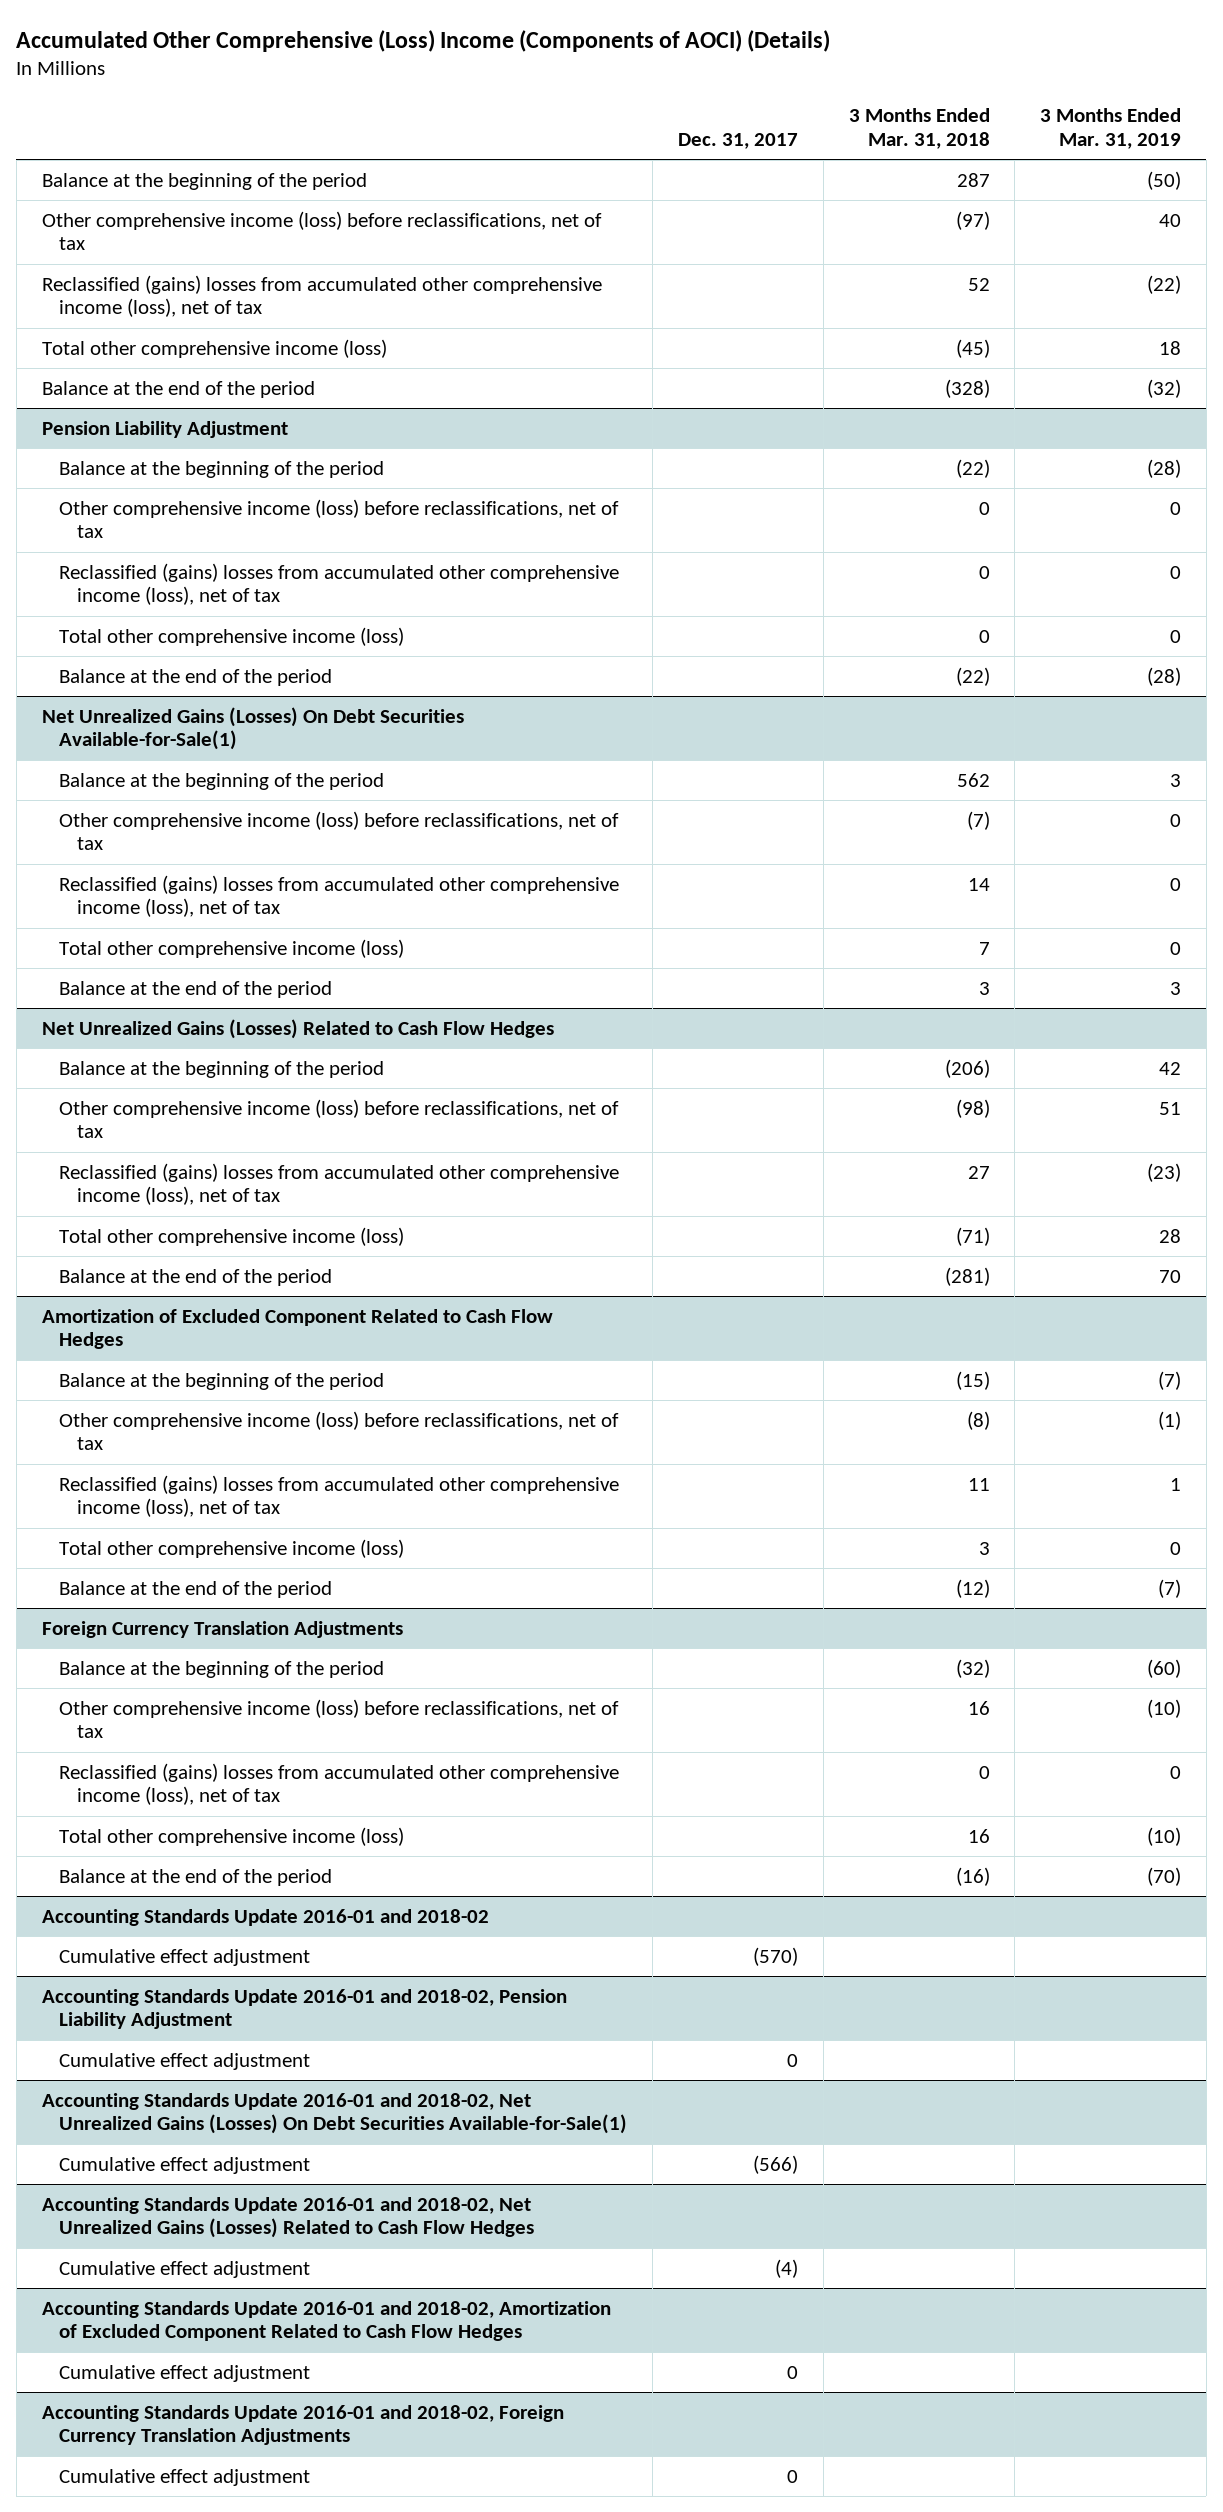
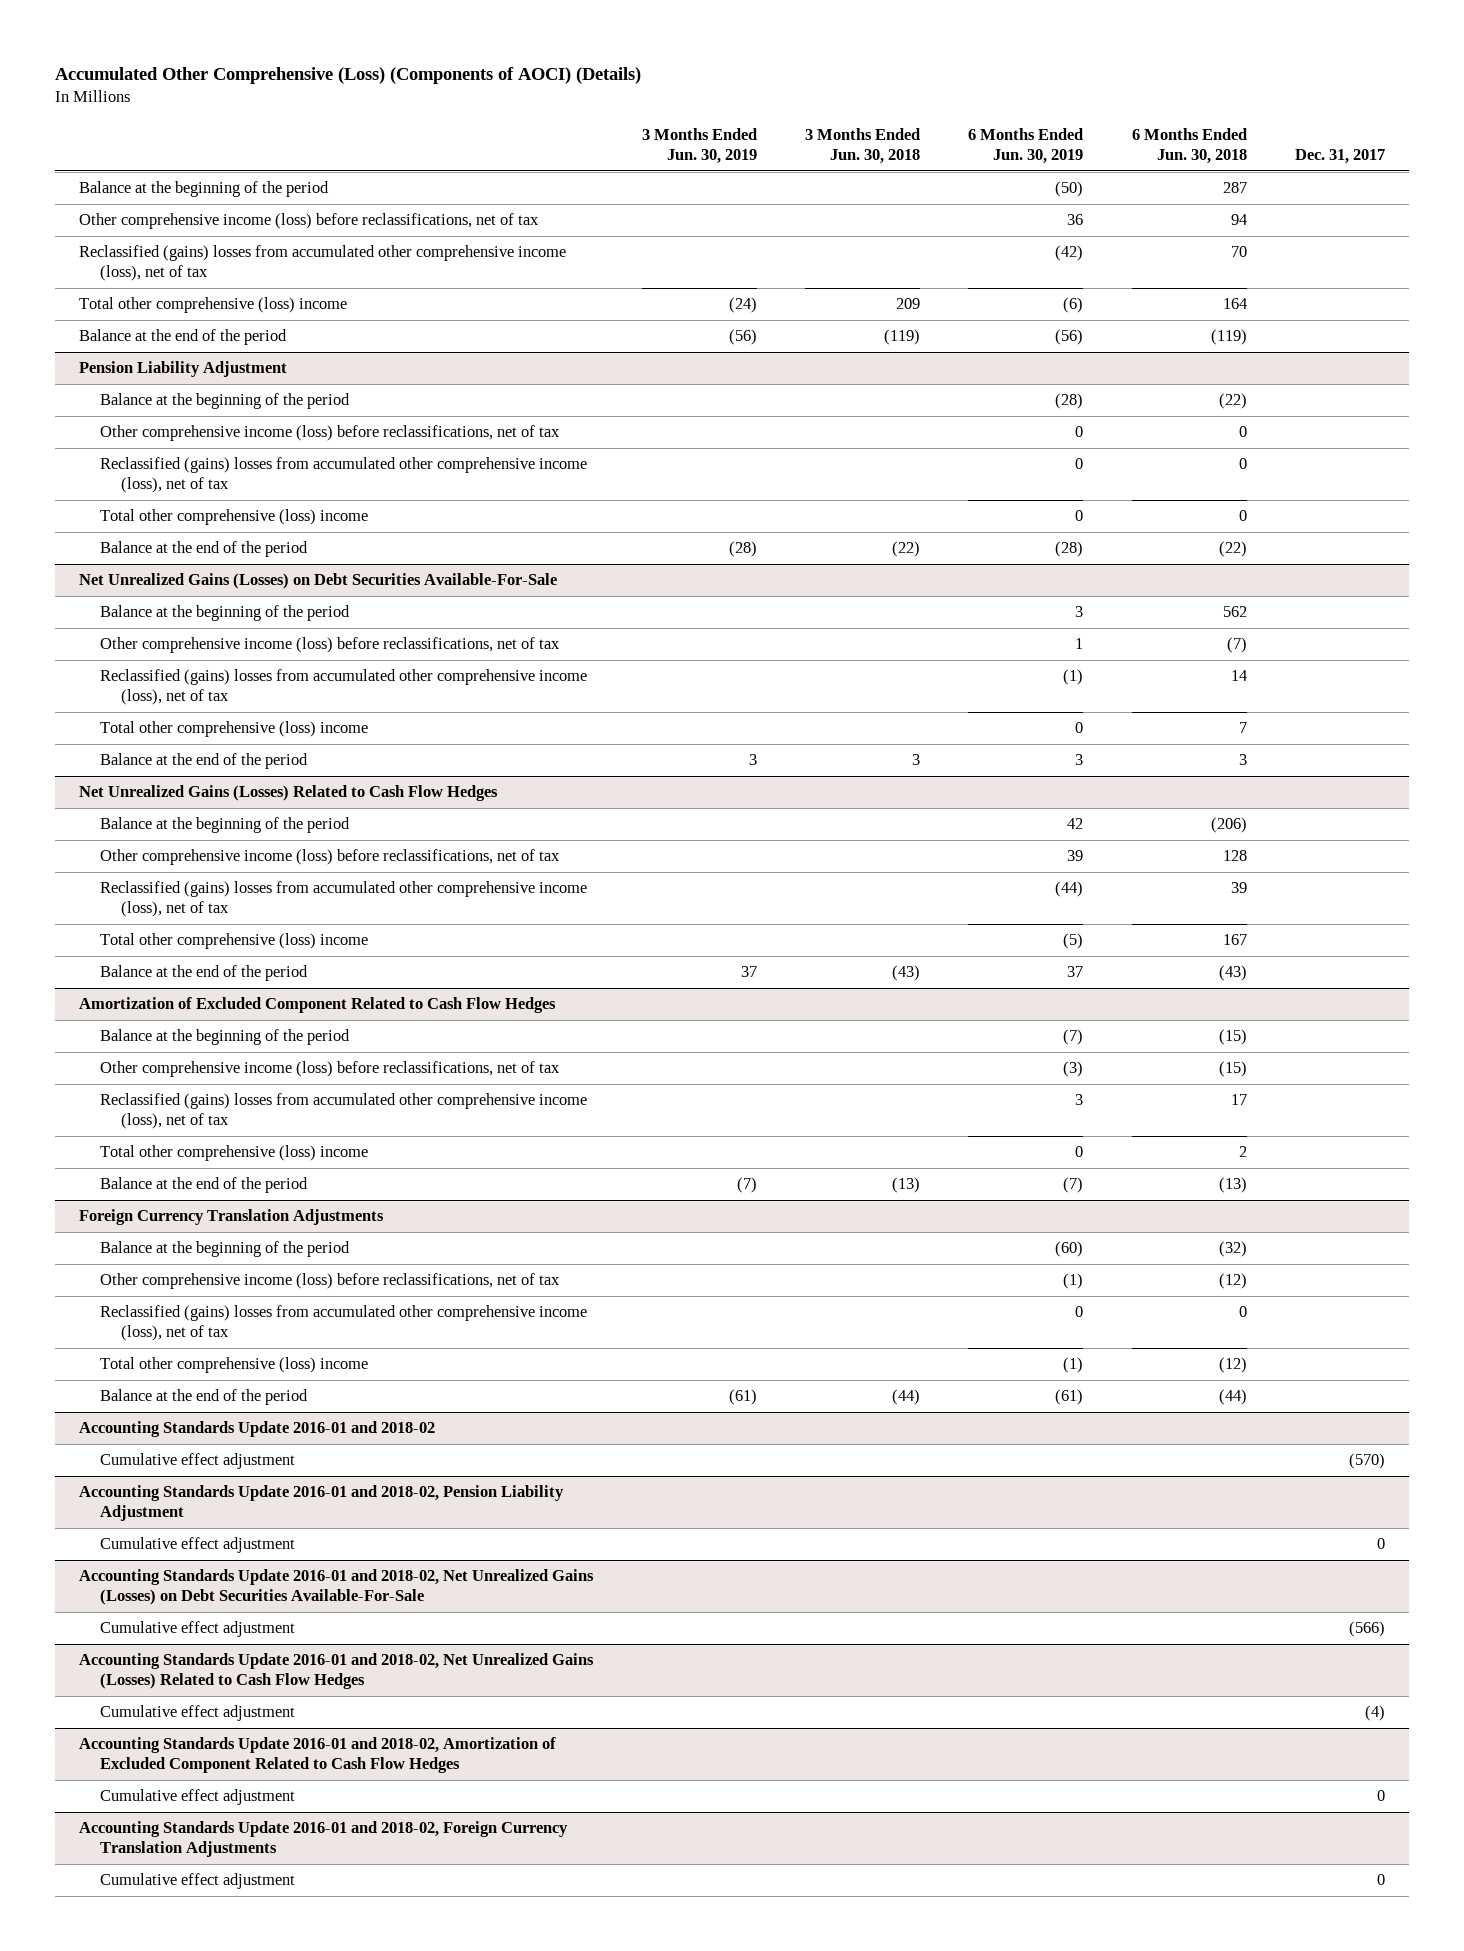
- Accumulated Other Comprehensive (Loss) Income (Components of AOCI) (Details)
+ Accumulated Other Comprehensive (Loss) (Components of AOCI) (Details)
- | Dec. 31, 2017 | 3 Months Ended Mar. 31, 2018 | 3 Months Ended Mar. 31, 2019
+ | 3 Months Ended Jun. 30, 2019 | 3 Months Ended Jun. 30, 2018 | 6 Months Ended Jun. 30, 2019 | 6 Months Ended Jun. 30, 2018 | Dec. 31, 2017
- Total other comprehensive income (loss) | | (45) | 18
+ Total other comprehensive (loss) income | (24) | 209 | (6) | 164 |
@ Pension Liability Adjustment
- Total other comprehensive income (loss) | | 0 | 0
+ Total other comprehensive (loss) income | | | 0 | 0 |
- Net Unrealized Gains (Losses) On Debt Securities Available-for-Sale(1)
+ Net Unrealized Gains (Losses) on Debt Securities Available-For-Sale
- Total other comprehensive income (loss) | | 7 | 0
+ Total other comprehensive (loss) income | | | 0 | 7 |
@ Net Unrealized Gains (Losses) Related to Cash Flow Hedges
- Total other comprehensive income (loss) | | (71) | 28
+ Total other comprehensive (loss) income | | | (5) | 167 |
@ Amortization of Excluded Component Related to Cash Flow Hedges
- Total other comprehensive income (loss) | | 3 | 0
+ Total other comprehensive (loss) income | | | 0 | 2 |
@ Foreign Currency Translation Adjustments
- Total other comprehensive income (loss) | | 16 | (10)
+ Total other comprehensive (loss) income | | | (1) | (12) |
- Accounting Standards Update 2016-01 and 2018-02, Net Unrealized Gains (Losses) On Debt Securities Available-for-Sale(1)
+ Accounting Standards Update 2016-01 and 2018-02, Net Unrealized Gains (Losses) on Debt Securities Available-For-Sale

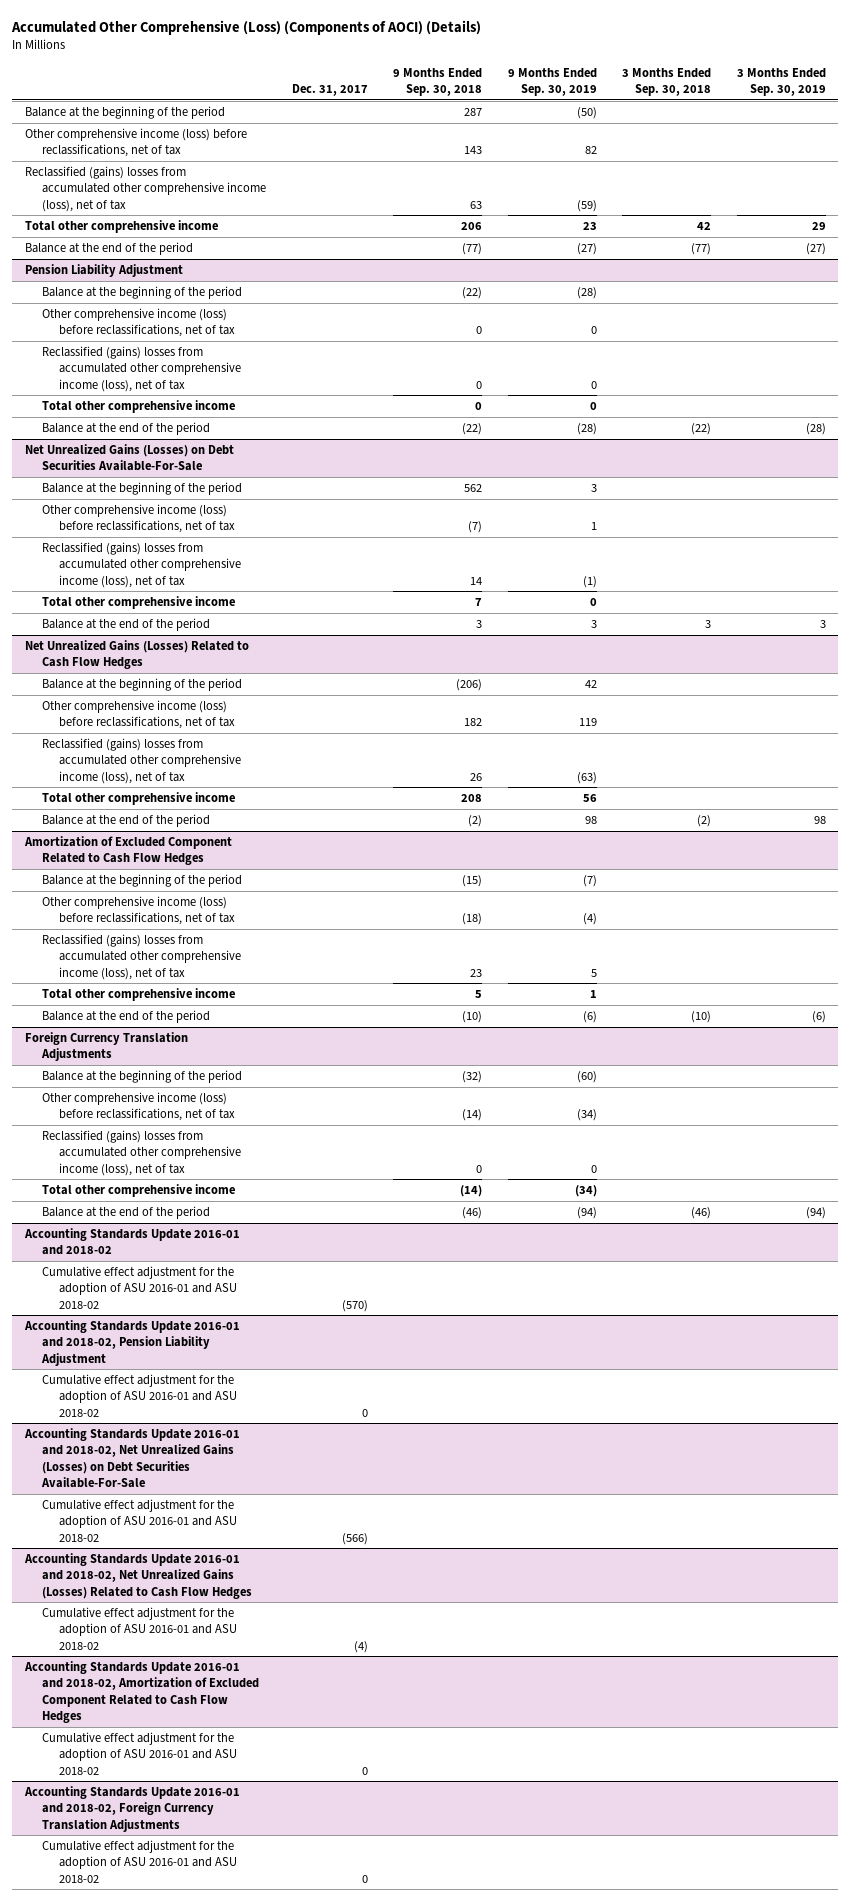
- | 3 Months Ended Jun. 30, 2019 | 3 Months Ended Jun. 30, 2018 | 6 Months Ended Jun. 30, 2019 | 6 Months Ended Jun. 30, 2018 | Dec. 31, 2017
+ | Dec. 31, 2017 | 9 Months Ended Sep. 30, 2018 | 9 Months Ended Sep. 30, 2019 | 3 Months Ended Sep. 30, 2018 | 3 Months Ended Sep. 30, 2019
- Total other comprehensive (loss) income | (24) | 209 | (6) | 164 |
+ Total other comprehensive income | | 206 | 23 | 42 | 29
@ Pension Liability Adjustment
- Total other comprehensive (loss) income | | | 0 | 0 |
+ Total other comprehensive income | | 0 | 0 | |
@ Net Unrealized Gains (Losses) on Debt Securities Available-For-Sale
- Total other comprehensive (loss) income | | | 0 | 7 |
+ Total other comprehensive income | | 7 | 0 | |
@ Net Unrealized Gains (Losses) Related to Cash Flow Hedges
- Total other comprehensive (loss) income | | | (5) | 167 |
+ Total other comprehensive income | | 208 | 56 | |
@ Amortization of Excluded Component Related to Cash Flow Hedges
- Total other comprehensive (loss) income | | | 0 | 2 |
+ Total other comprehensive income | | 5 | 1 | |
@ Foreign Currency Translation Adjustments
- Total other comprehensive (loss) income | | | (1) | (12) |
+ Total other comprehensive income | | (14) | (34) | |
@ Accounting Standards Update 2016-01 and 2018-02
- Cumulative effect adjustment | | | | | (570)
+ Cumulative effect adjustment for the adoption of ASU 2016-01 and ASU 2018-02 | (570) | | | |
@ Accounting Standards Update 2016-01 and 2018-02, Pension Liability Adjustment
- Cumulative effect adjustment | | | | | 0
+ Cumulative effect adjustment for the adoption of ASU 2016-01 and ASU 2018-02 | 0 | | | |
@ Accounting Standards Update 2016-01 and 2018-02, Net Unrealized Gains (Losses) on Debt Securities Available-For-Sale
- Cumulative effect adjustment | | | | | (566)
+ Cumulative effect adjustment for the adoption of ASU 2016-01 and ASU 2018-02 | (566) | | | |
@ Accounting Standards Update 2016-01 and 2018-02, Net Unrealized Gains (Losses) Related to Cash Flow Hedges
- Cumulative effect adjustment | | | | | (4)
+ Cumulative effect adjustment for the adoption of ASU 2016-01 and ASU 2018-02 | (4) | | | |
@ Accounting Standards Update 2016-01 and 2018-02, Amortization of Excluded Component Related to Cash Flow Hedges
- Cumulative effect adjustment | | | | | 0
+ Cumulative effect adjustment for the adoption of ASU 2016-01 and ASU 2018-02 | 0 | | | |
@ Accounting Standards Update 2016-01 and 2018-02, Foreign Currency Translation Adjustments
- Cumulative effect adjustment | | | | | 0
+ Cumulative effect adjustment for the adoption of ASU 2016-01 and ASU 2018-02 | 0 | | | |

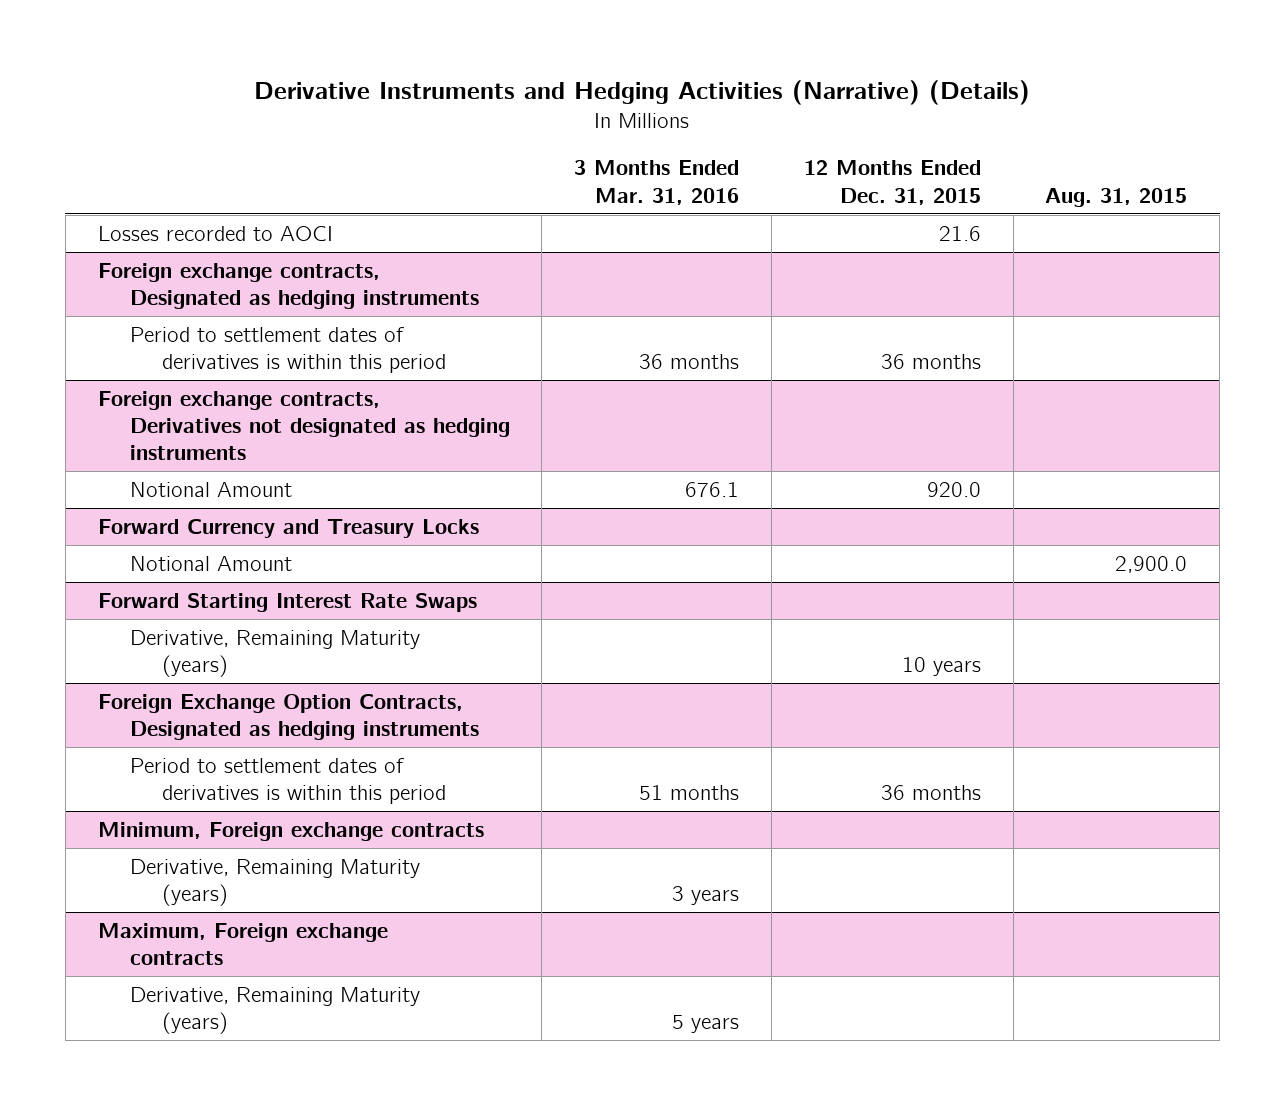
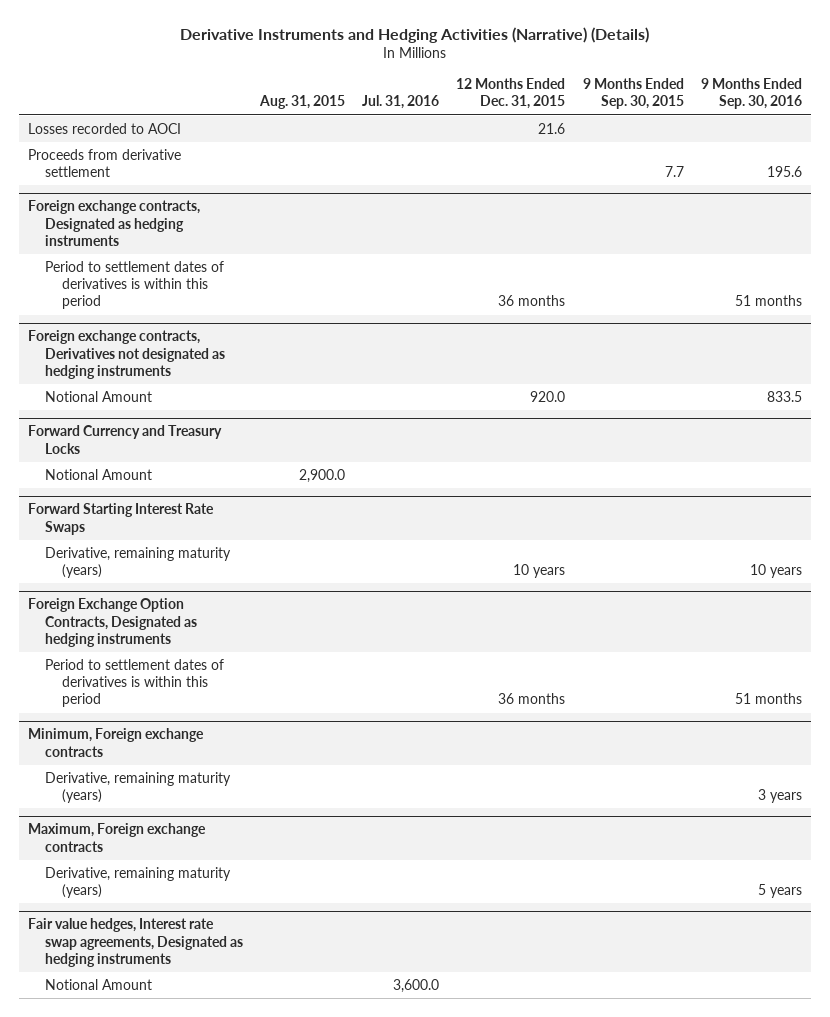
- | 3 Months Ended Mar. 31, 2016 | 12 Months Ended Dec. 31, 2015 | Aug. 31, 2015
+ | Aug. 31, 2015 | Jul. 31, 2016 | 12 Months Ended Dec. 31, 2015 | 9 Months Ended Sep. 30, 2015 | 9 Months Ended Sep. 30, 2016
+ Proceeds from derivative settlement | | | | 7.7 | 195.6
@ Forward Starting Interest Rate Swaps
- Derivative, Remaining Maturity (years) | | 10 years |
+ Derivative, remaining maturity (years) | | | 10 years | | 10 years
@ Minimum, Foreign exchange contracts
- Derivative, Remaining Maturity (years) | 3 years | |
+ Derivative, remaining maturity (years) | | | | | 3 years
@ Maximum, Foreign exchange contracts
- Derivative, Remaining Maturity (years) | 5 years | |
+ Derivative, remaining maturity (years) | | | | | 5 years
+ Fair value hedges, Interest rate swap agreements, Designated as hedging instruments
+ Notional Amount | | 3,600.0 | | |

